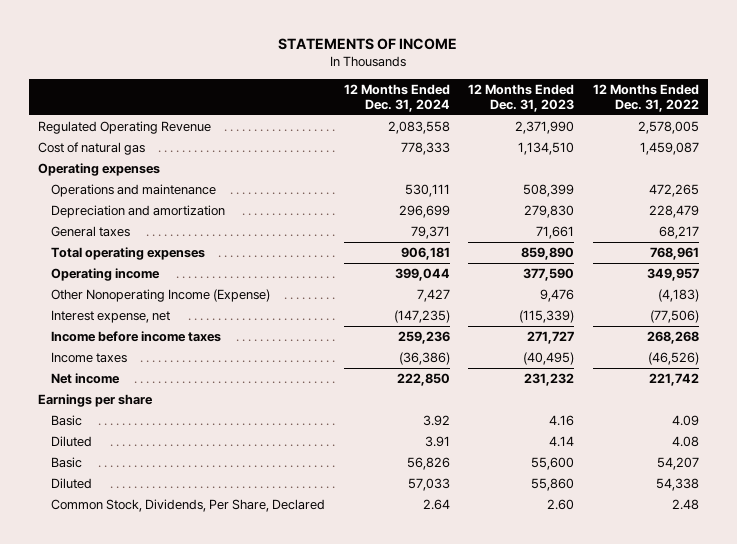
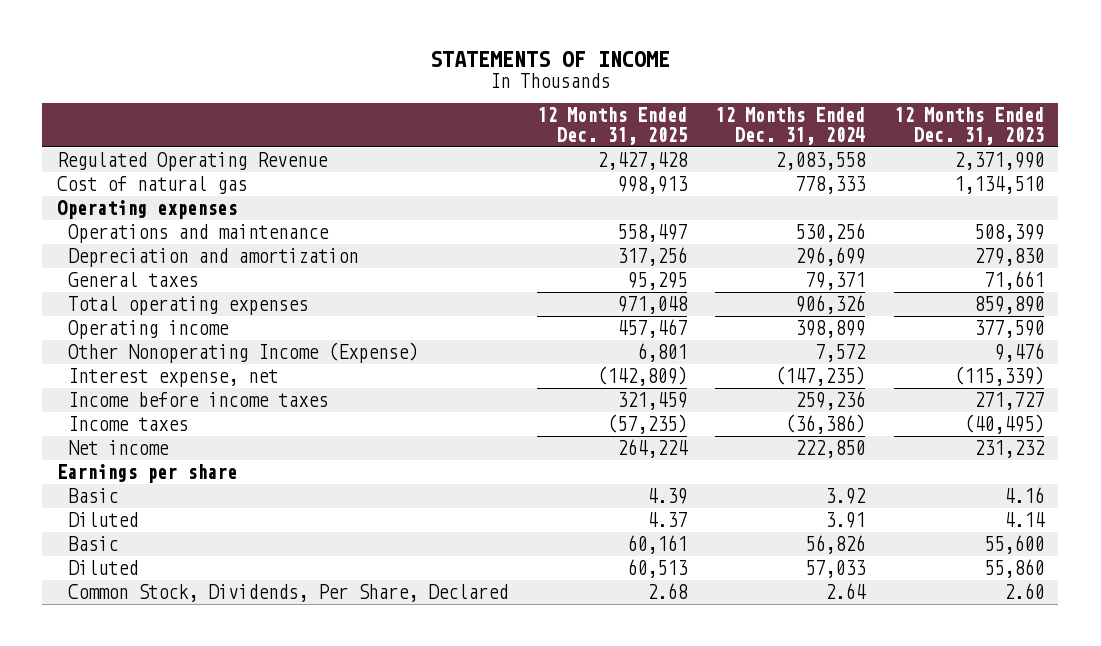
- | 12 Months Ended Dec. 31, 2024 | 12 Months Ended Dec. 31, 2023 | 12 Months Ended Dec. 31, 2022
+ | 12 Months Ended Dec. 31, 2025 | 12 Months Ended Dec. 31, 2024 | 12 Months Ended Dec. 31, 2023
- Operations and maintenance | 530,111 | 508,399 | 472,265
+ Operations and maintenance | 558,497 | 530,256 | 508,399
- Total operating expenses | 906,181 | 859,890 | 768,961
- Operating income | 399,044 | 377,590 | 349,957
- Other Nonoperating Income (Expense) | 7,427 | 9,476 | (4,183)
+ Total operating expenses | 971,048 | 906,326 | 859,890
+ Operating income | 457,467 | 398,899 | 377,590
+ Other Nonoperating Income (Expense) | 6,801 | 7,572 | 9,476

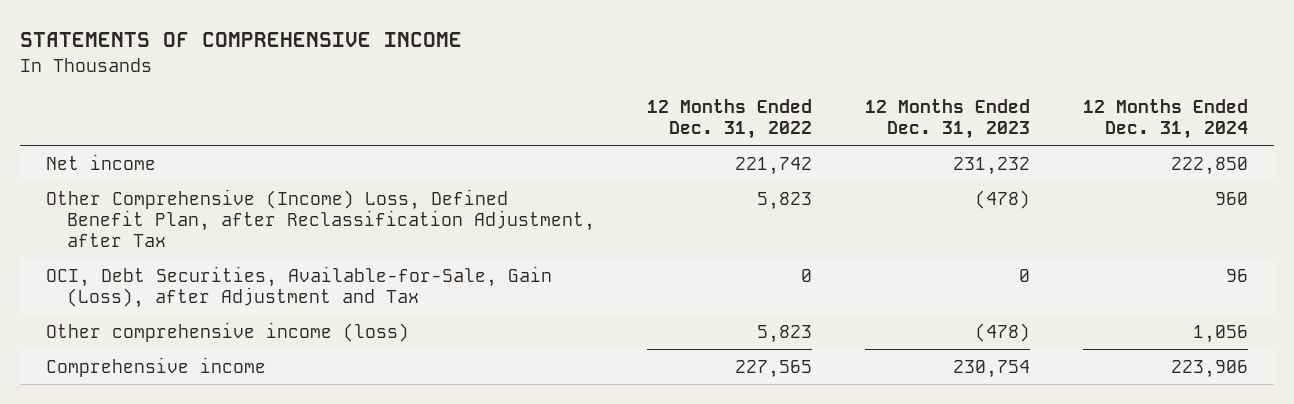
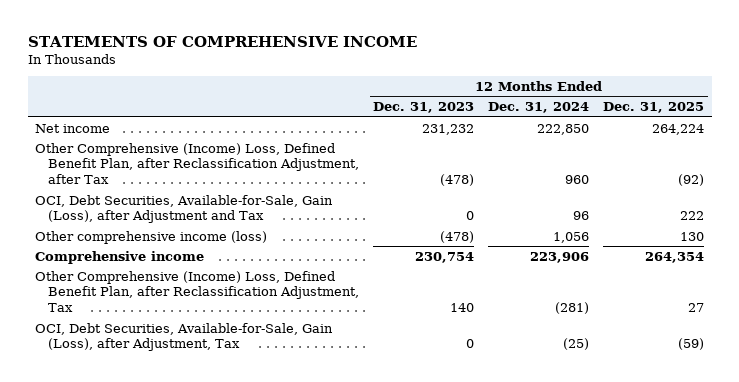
- | 12 Months Ended Dec. 31, 2022 | 12 Months Ended Dec. 31, 2023 | 12 Months Ended Dec. 31, 2024
+ | 12 Months Ended Dec. 31, 2023 | 12 Months Ended Dec. 31, 2024 | 12 Months Ended Dec. 31, 2025
+ Other Comprehensive (Income) Loss, Defined Benefit Plan, after Reclassification Adjustment, Tax | 140 | (281) | 27
+ OCI, Debt Securities, Available-for-Sale, Gain (Loss), after Adjustment, Tax | 0 | (25) | (59)

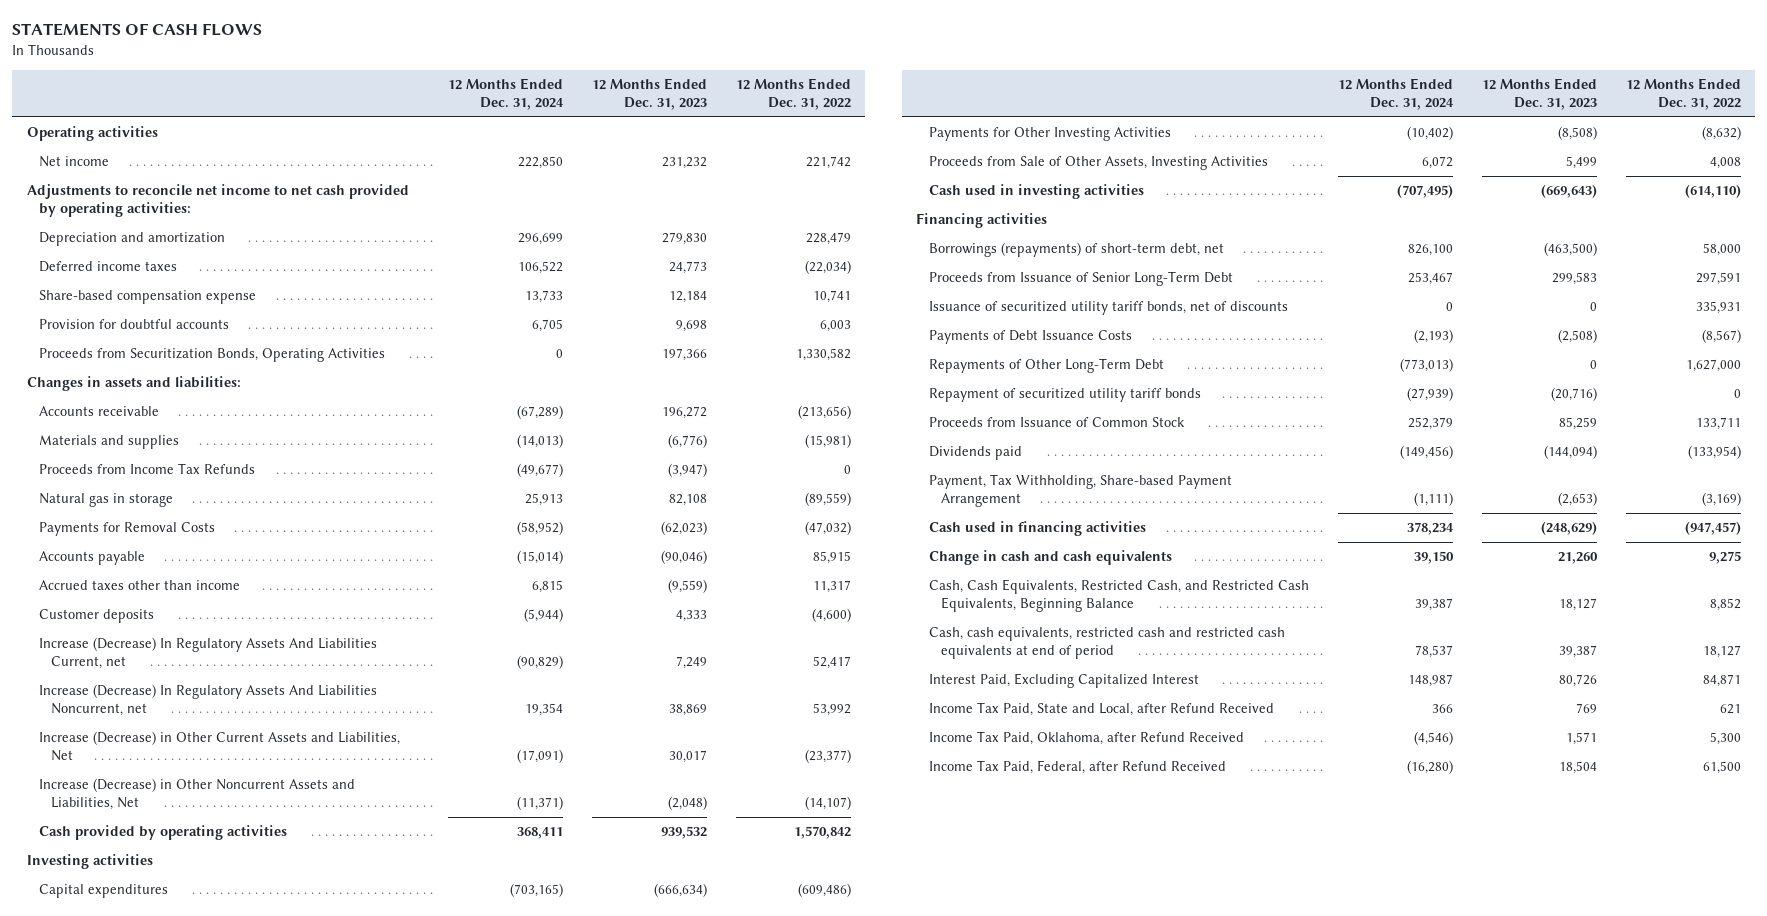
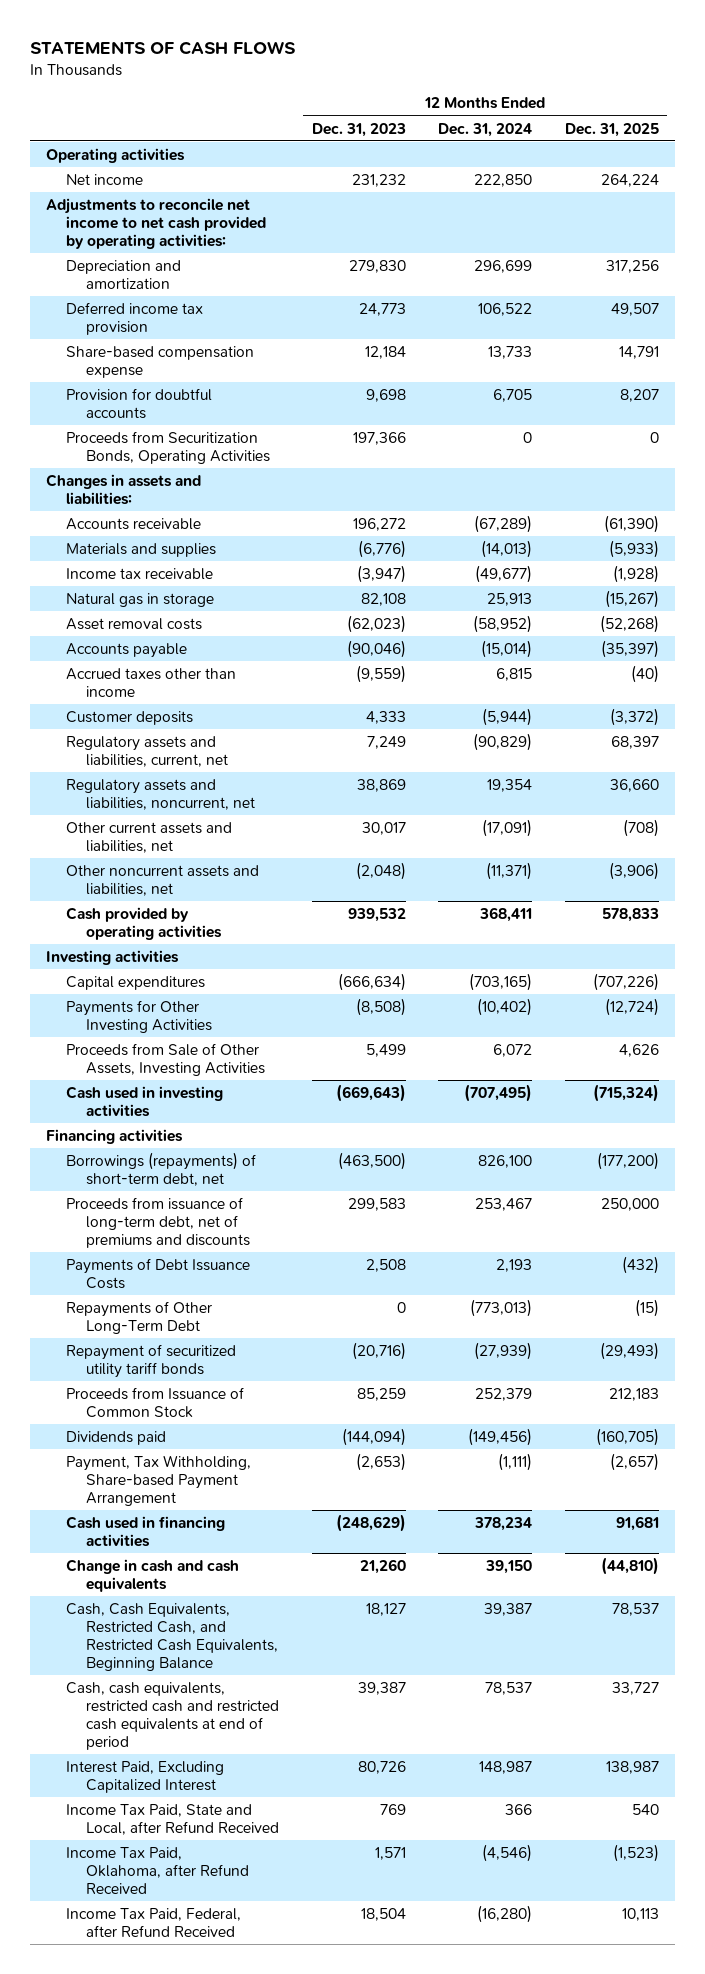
- | 12 Months Ended Dec. 31, 2024 | 12 Months Ended Dec. 31, 2023 | 12 Months Ended Dec. 31, 2022
+ | 12 Months Ended Dec. 31, 2023 | 12 Months Ended Dec. 31, 2024 | 12 Months Ended Dec. 31, 2025
- Deferred income taxes | 106,522 | 24,773 | (22,034)
+ Deferred income tax provision | 24,773 | 106,522 | 49,507
- Proceeds from Income Tax Refunds | (49,677) | (3,947) | 0
+ Income tax receivable | (3,947) | (49,677) | (1,928)
- Payments for Removal Costs | (58,952) | (62,023) | (47,032)
+ Asset removal costs | (62,023) | (58,952) | (52,268)
- Increase (Decrease) In Regulatory Assets And Liabilities Current, net | (90,829) | 7,249 | 52,417
- Increase (Decrease) In Regulatory Assets And Liabilities Noncurrent, net | 19,354 | 38,869 | 53,992
- Increase (Decrease) in Other Current Assets and Liabilities, Net | (17,091) | 30,017 | (23,377)
- Increase (Decrease) in Other Noncurrent Assets and Liabilities, Net | (11,371) | (2,048) | (14,107)
+ Regulatory assets and liabilities, current, net | 7,249 | (90,829) | 68,397
+ Regulatory assets and liabilities, noncurrent, net | 38,869 | 19,354 | 36,660
+ Other current assets and liabilities, net | 30,017 | (17,091) | (708)
+ Other noncurrent assets and liabilities, net | (2,048) | (11,371) | (3,906)
- Proceeds from Issuance of Senior Long-Term Debt | 253,467 | 299,583 | 297,591
- Issuance of securitized utility tariff bonds, net of discounts | 0 | 0 | 335,931
- Payments of Debt Issuance Costs | (2,193) | (2,508) | (8,567)
+ Proceeds from issuance of long-term debt, net of premiums and discounts | 299,583 | 253,467 | 250,000
+ Payments of Debt Issuance Costs | 2,508 | 2,193 | (432)

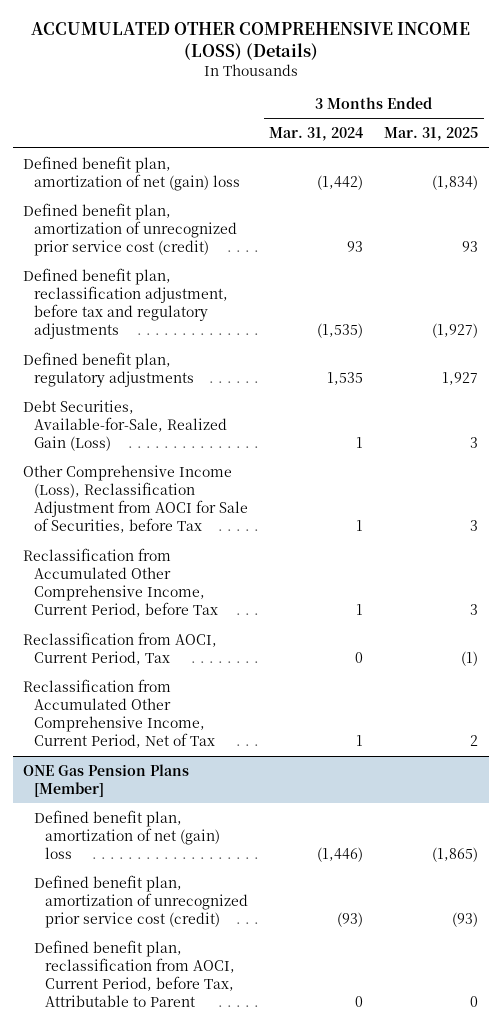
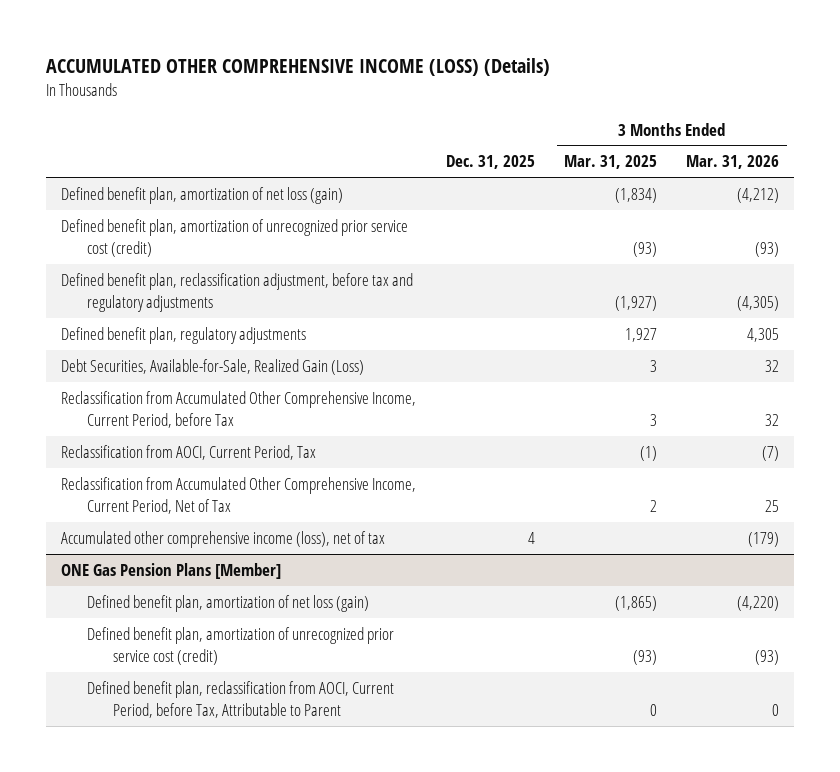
- | 3 Months Ended Mar. 31, 2024 | 3 Months Ended Mar. 31, 2025
+ | Dec. 31, 2025 | 3 Months Ended Mar. 31, 2025 | 3 Months Ended Mar. 31, 2026
- Defined benefit plan, amortization of net (gain) loss | (1,442) | (1,834)
- Defined benefit plan, amortization of unrecognized prior service cost (credit) | 93 | 93
+ Defined benefit plan, amortization of net loss (gain) | | (1,834) | (4,212)
+ Defined benefit plan, amortization of unrecognized prior service cost (credit) | | (93) | (93)
- Other Comprehensive Income (Loss), Reclassification Adjustment from AOCI for Sale of Securities, before Tax | 1 | 3
+ Accumulated other comprehensive income (loss), net of tax | 4 | | (179)
@ ONE Gas Pension Plans [Member]
- Defined benefit plan, amortization of net (gain) loss | (1,446) | (1,865)
+ Defined benefit plan, amortization of net loss (gain) | | (1,865) | (4,220)

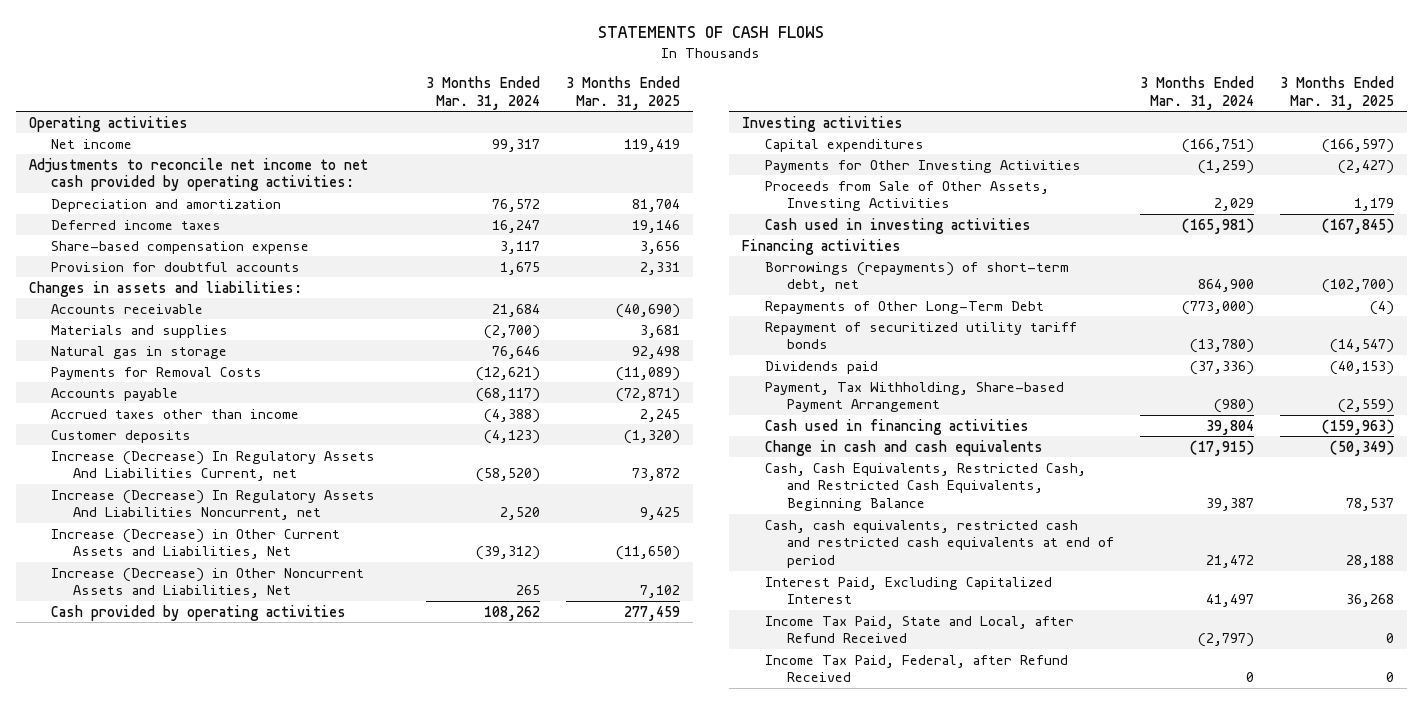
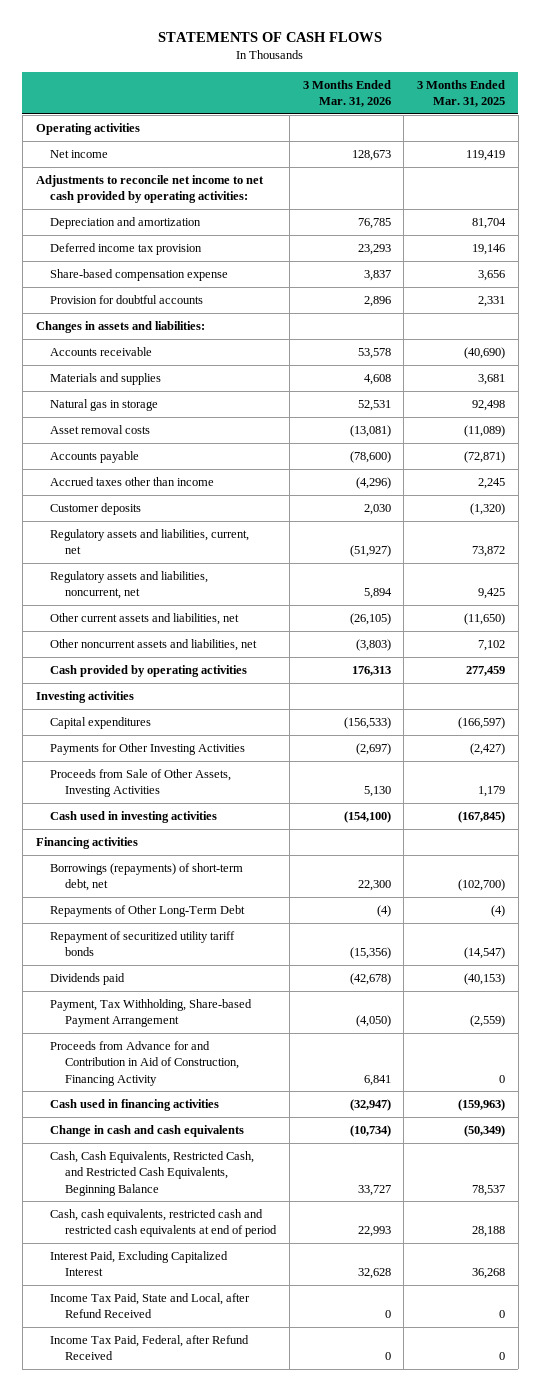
- | 3 Months Ended Mar. 31, 2024 | 3 Months Ended Mar. 31, 2025
+ | 3 Months Ended Mar. 31, 2026 | 3 Months Ended Mar. 31, 2025
- Deferred income taxes | 16,247 | 19,146
+ Deferred income tax provision | 23,293 | 19,146
- Payments for Removal Costs | (12,621) | (11,089)
+ Asset removal costs | (13,081) | (11,089)
- Increase (Decrease) In Regulatory Assets And Liabilities Current, net | (58,520) | 73,872
- Increase (Decrease) In Regulatory Assets And Liabilities Noncurrent, net | 2,520 | 9,425
- Increase (Decrease) in Other Current Assets and Liabilities, Net | (39,312) | (11,650)
- Increase (Decrease) in Other Noncurrent Assets and Liabilities, Net | 265 | 7,102
+ Regulatory assets and liabilities, current, net | (51,927) | 73,872
+ Regulatory assets and liabilities, noncurrent, net | 5,894 | 9,425
+ Other current assets and liabilities, net | (26,105) | (11,650)
+ Other noncurrent assets and liabilities, net | (3,803) | 7,102
+ Proceeds from Advance for and Contribution in Aid of Construction, Financing Activity | 6,841 | 0

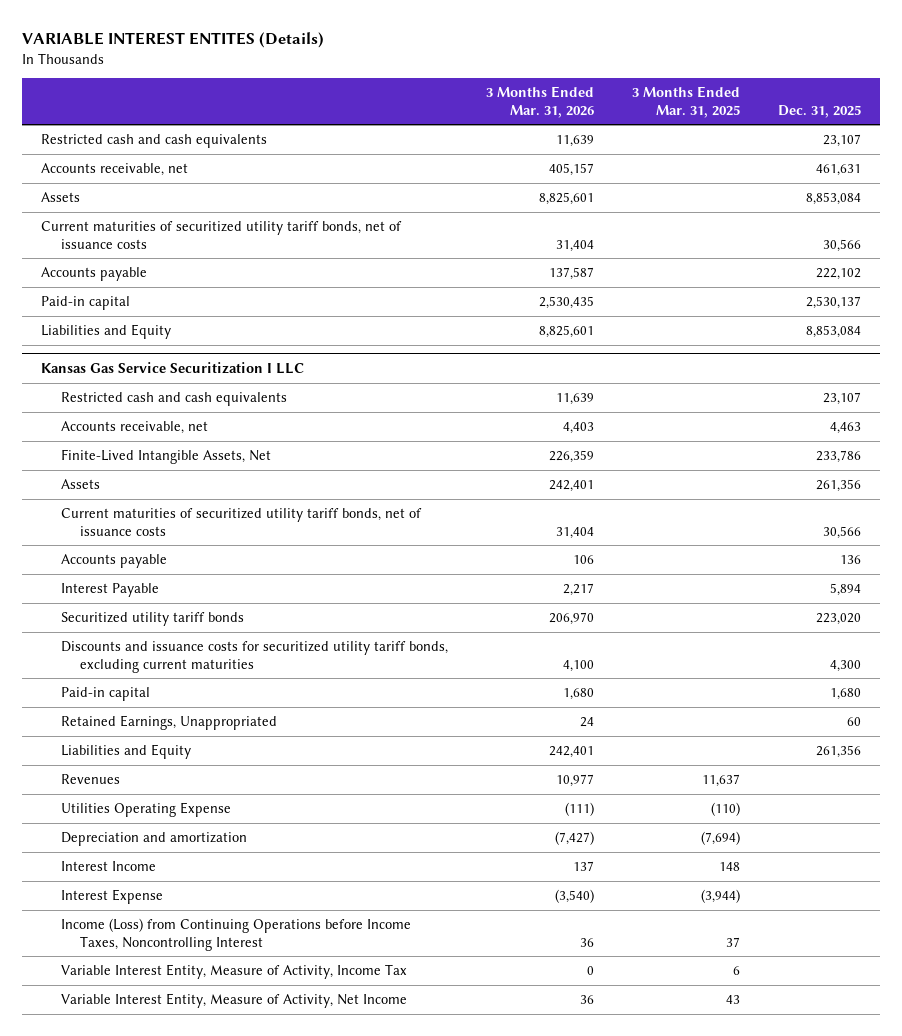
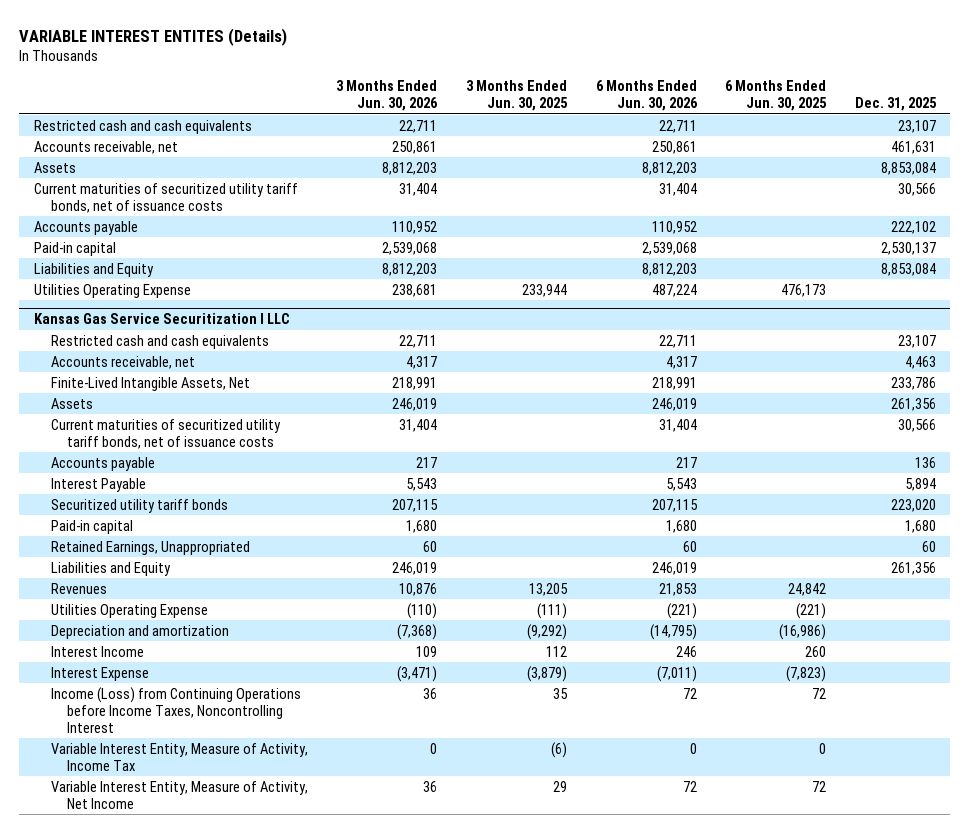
- | 3 Months Ended Mar. 31, 2026 | 3 Months Ended Mar. 31, 2025 | Dec. 31, 2025
+ | 3 Months Ended Jun. 30, 2026 | 3 Months Ended Jun. 30, 2025 | 6 Months Ended Jun. 30, 2026 | 6 Months Ended Jun. 30, 2025 | Dec. 31, 2025
+ Utilities Operating Expense | 238,681 | 233,944 | 487,224 | 476,173 |
@ Kansas Gas Service Securitization I LLC
- Discounts and issuance costs for securitized utility tariff bonds, excluding current maturities | 4,100 | | 4,300

